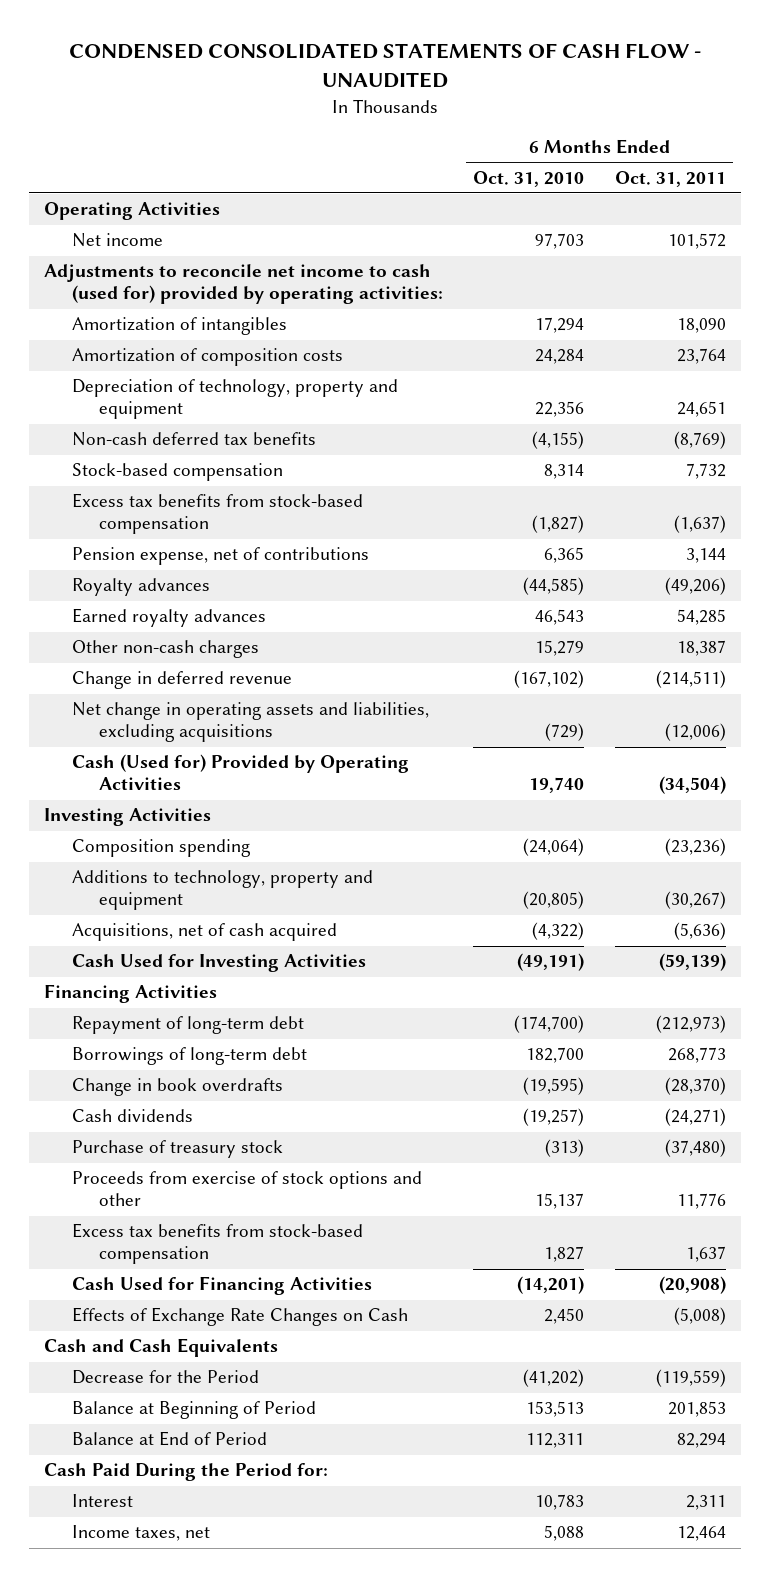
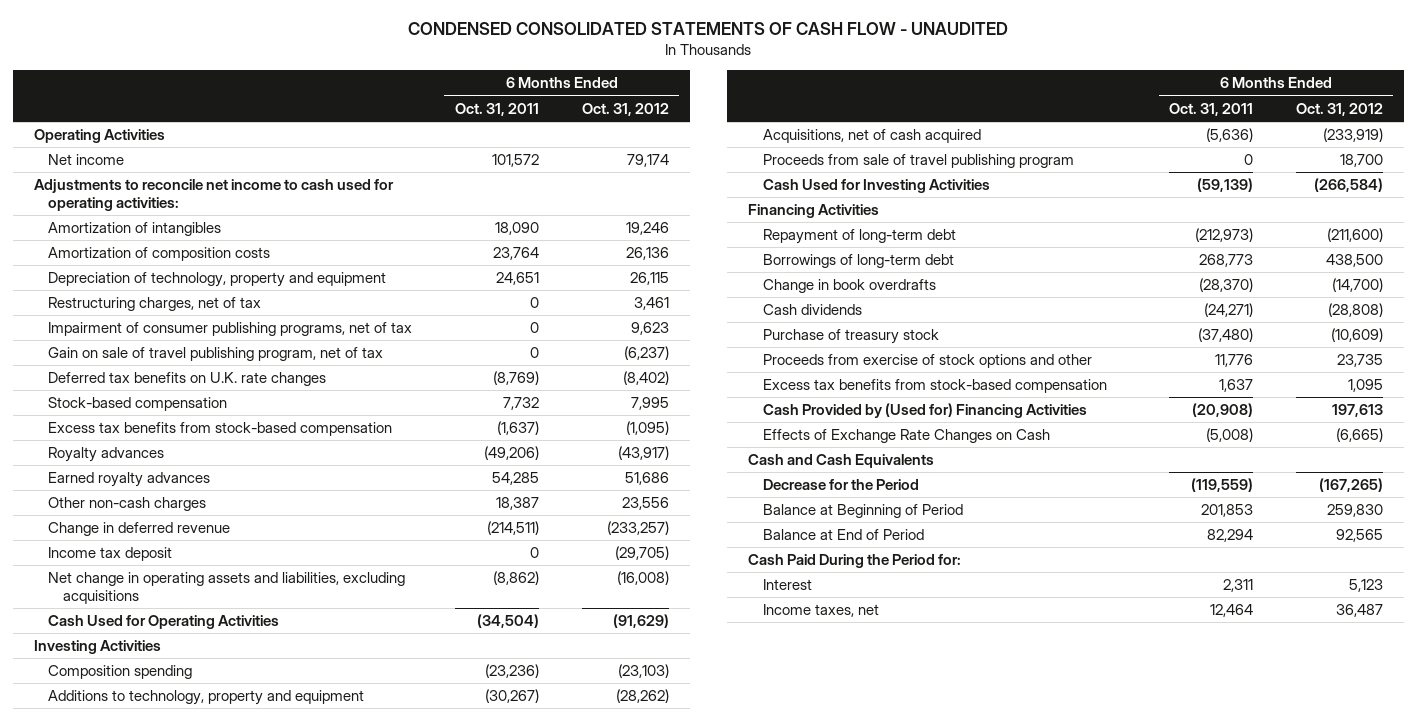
- | 6 Months Ended Oct. 31, 2010 | 6 Months Ended Oct. 31, 2011
+ | 6 Months Ended Oct. 31, 2011 | 6 Months Ended Oct. 31, 2012
- Adjustments to reconcile net income to cash (used for) provided by operating activities:
+ Adjustments to reconcile net income to cash used for operating activities:
- Non-cash deferred tax benefits | (4,155) | (8,769)
+ Restructuring charges, net of tax | 0 | 3,461
+ Impairment of consumer publishing programs, net of tax | 0 | 9,623
+ Gain on sale of travel publishing program, net of tax | 0 | (6,237)
+ Deferred tax benefits on U.K. rate changes | (8,769) | (8,402)
- Pension expense, net of contributions | 6,365 | 3,144
- Net change in operating assets and liabilities, excluding acquisitions | (729) | (12,006)
- Cash (Used for) Provided by Operating Activities | 19,740 | (34,504)
+ Income tax deposit | 0 | (29,705)
+ Net change in operating assets and liabilities, excluding acquisitions | (8,862) | (16,008)
+ Cash Used for Operating Activities | (34,504) | (91,629)
+ Proceeds from sale of travel publishing program | 0 | 18,700
- Cash Used for Financing Activities | (14,201) | (20,908)
+ Cash Provided by (Used for) Financing Activities | (20,908) | 197,613

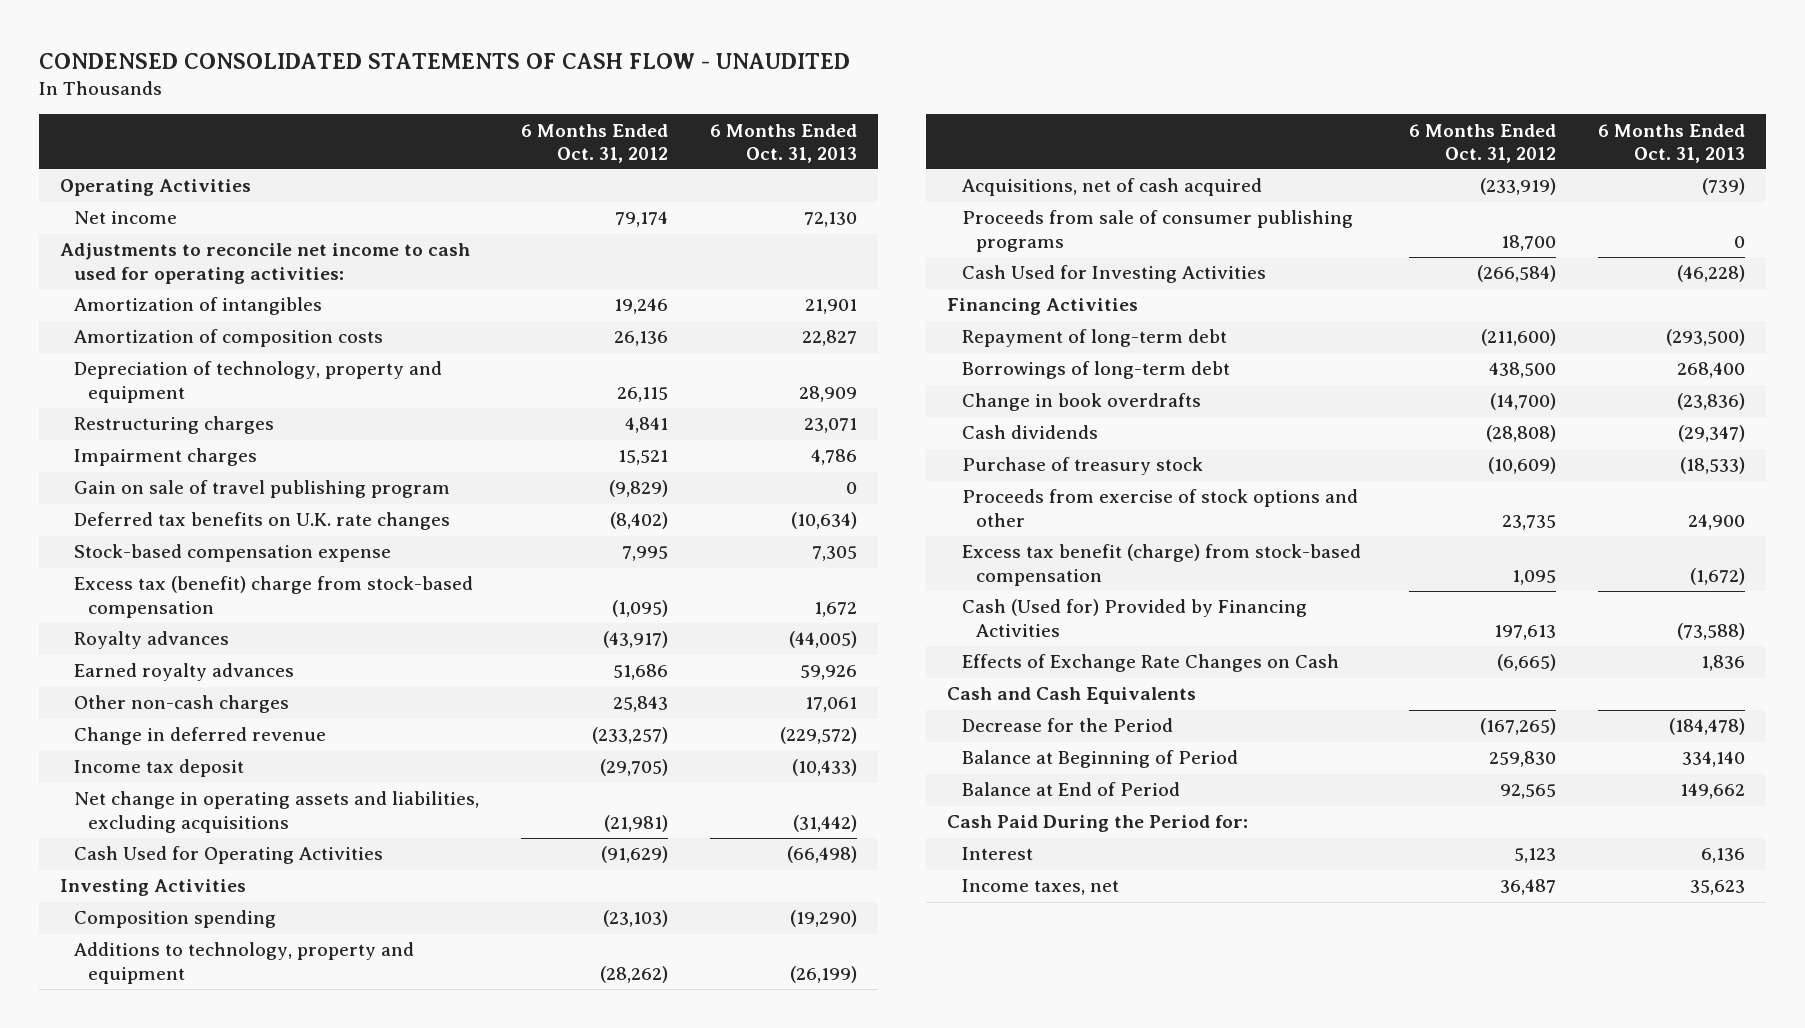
- | 6 Months Ended Oct. 31, 2011 | 6 Months Ended Oct. 31, 2012
+ | 6 Months Ended Oct. 31, 2012 | 6 Months Ended Oct. 31, 2013
- Restructuring charges, net of tax | 0 | 3,461
- Impairment of consumer publishing programs, net of tax | 0 | 9,623
- Gain on sale of travel publishing program, net of tax | 0 | (6,237)
+ Restructuring charges | 4,841 | 23,071
+ Impairment charges | 15,521 | 4,786
+ Gain on sale of travel publishing program | (9,829) | 0
- Stock-based compensation | 7,732 | 7,995
- Excess tax benefits from stock-based compensation | (1,637) | (1,095)
+ Stock-based compensation expense | 7,995 | 7,305
+ Excess tax (benefit) charge from stock-based compensation | (1,095) | 1,672
- Other non-cash charges | 18,387 | 23,556
+ Other non-cash charges | 25,843 | 17,061
- Net change in operating assets and liabilities, excluding acquisitions | (8,862) | (16,008)
+ Net change in operating assets and liabilities, excluding acquisitions | (21,981) | (31,442)
- Proceeds from sale of travel publishing program | 0 | 18,700
+ Proceeds from sale of consumer publishing programs | 18,700 | 0
- Excess tax benefits from stock-based compensation | 1,637 | 1,095
- Cash Provided by (Used for) Financing Activities | (20,908) | 197,613
+ Excess tax benefit (charge) from stock-based compensation | 1,095 | (1,672)
+ Cash (Used for) Provided by Financing Activities | 197,613 | (73,588)

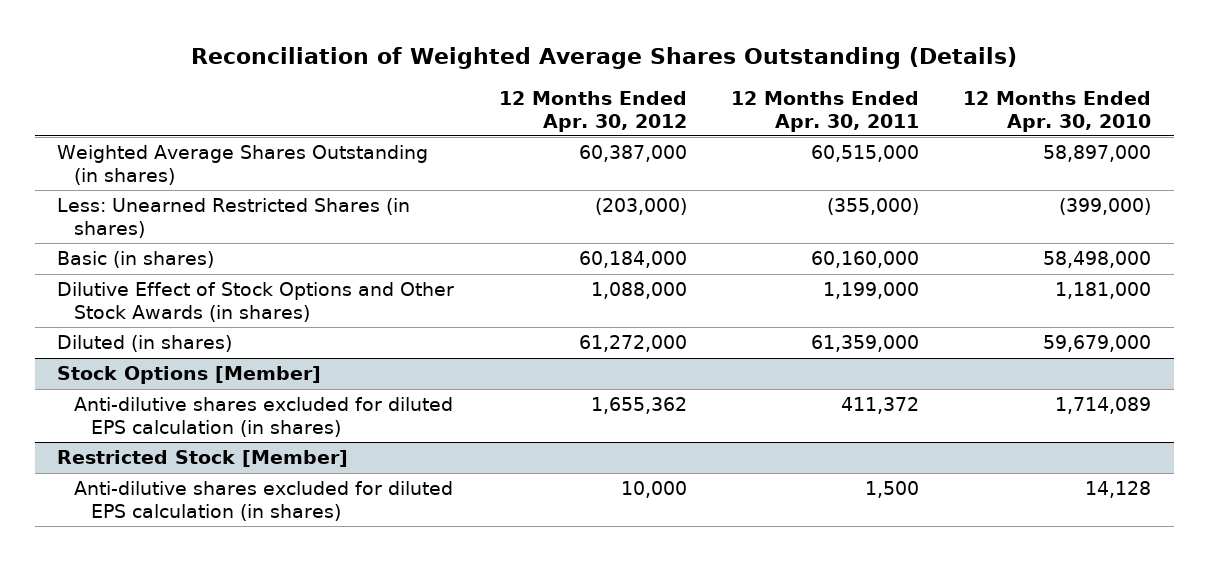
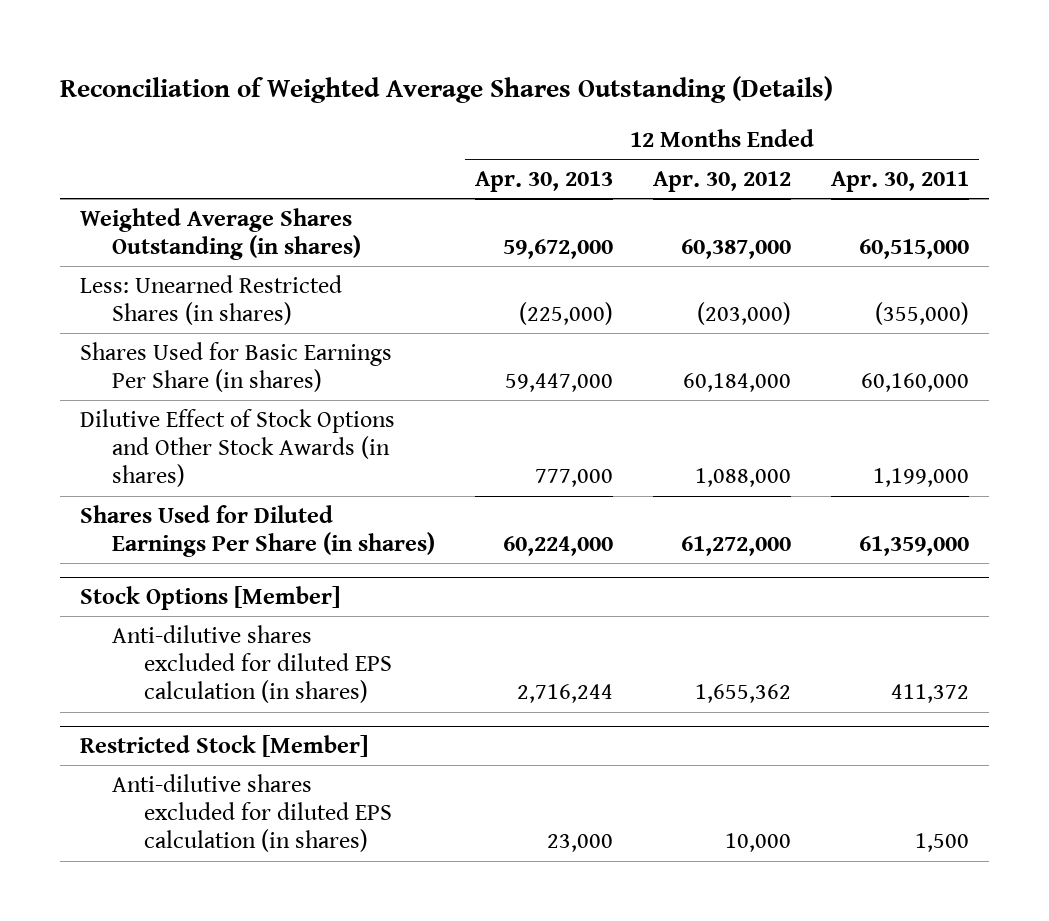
- | 12 Months Ended Apr. 30, 2012 | 12 Months Ended Apr. 30, 2011 | 12 Months Ended Apr. 30, 2010
+ | 12 Months Ended Apr. 30, 2013 | 12 Months Ended Apr. 30, 2012 | 12 Months Ended Apr. 30, 2011
- Basic (in shares) | 60,184,000 | 60,160,000 | 58,498,000
+ Shares Used for Basic Earnings Per Share (in shares) | 59,447,000 | 60,184,000 | 60,160,000
- Diluted (in shares) | 61,272,000 | 61,359,000 | 59,679,000
+ Shares Used for Diluted Earnings Per Share (in shares) | 60,224,000 | 61,272,000 | 61,359,000

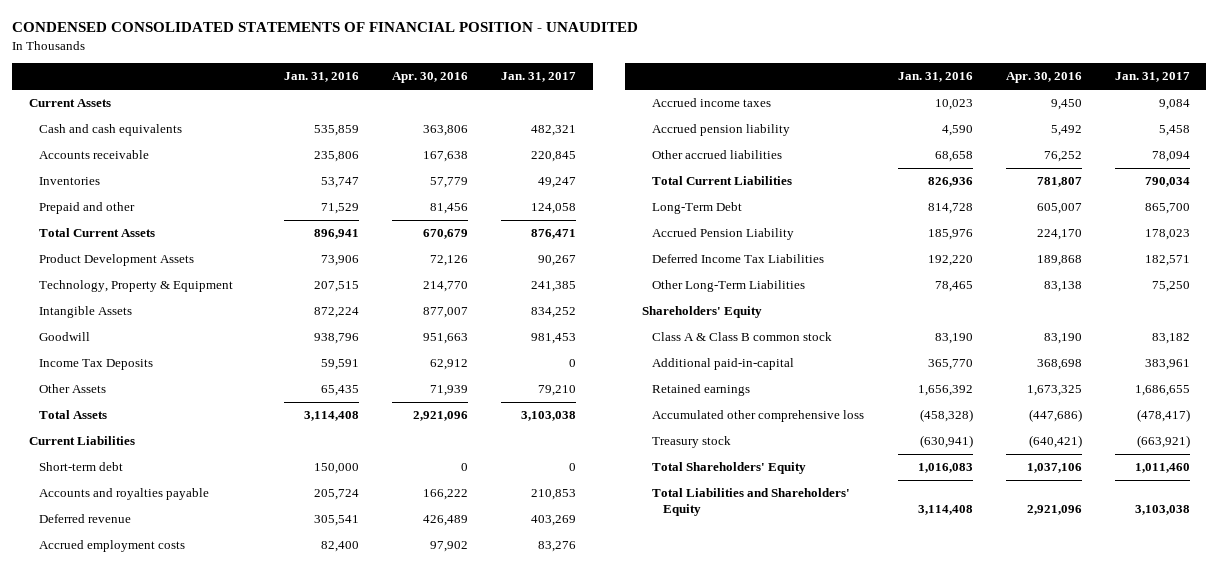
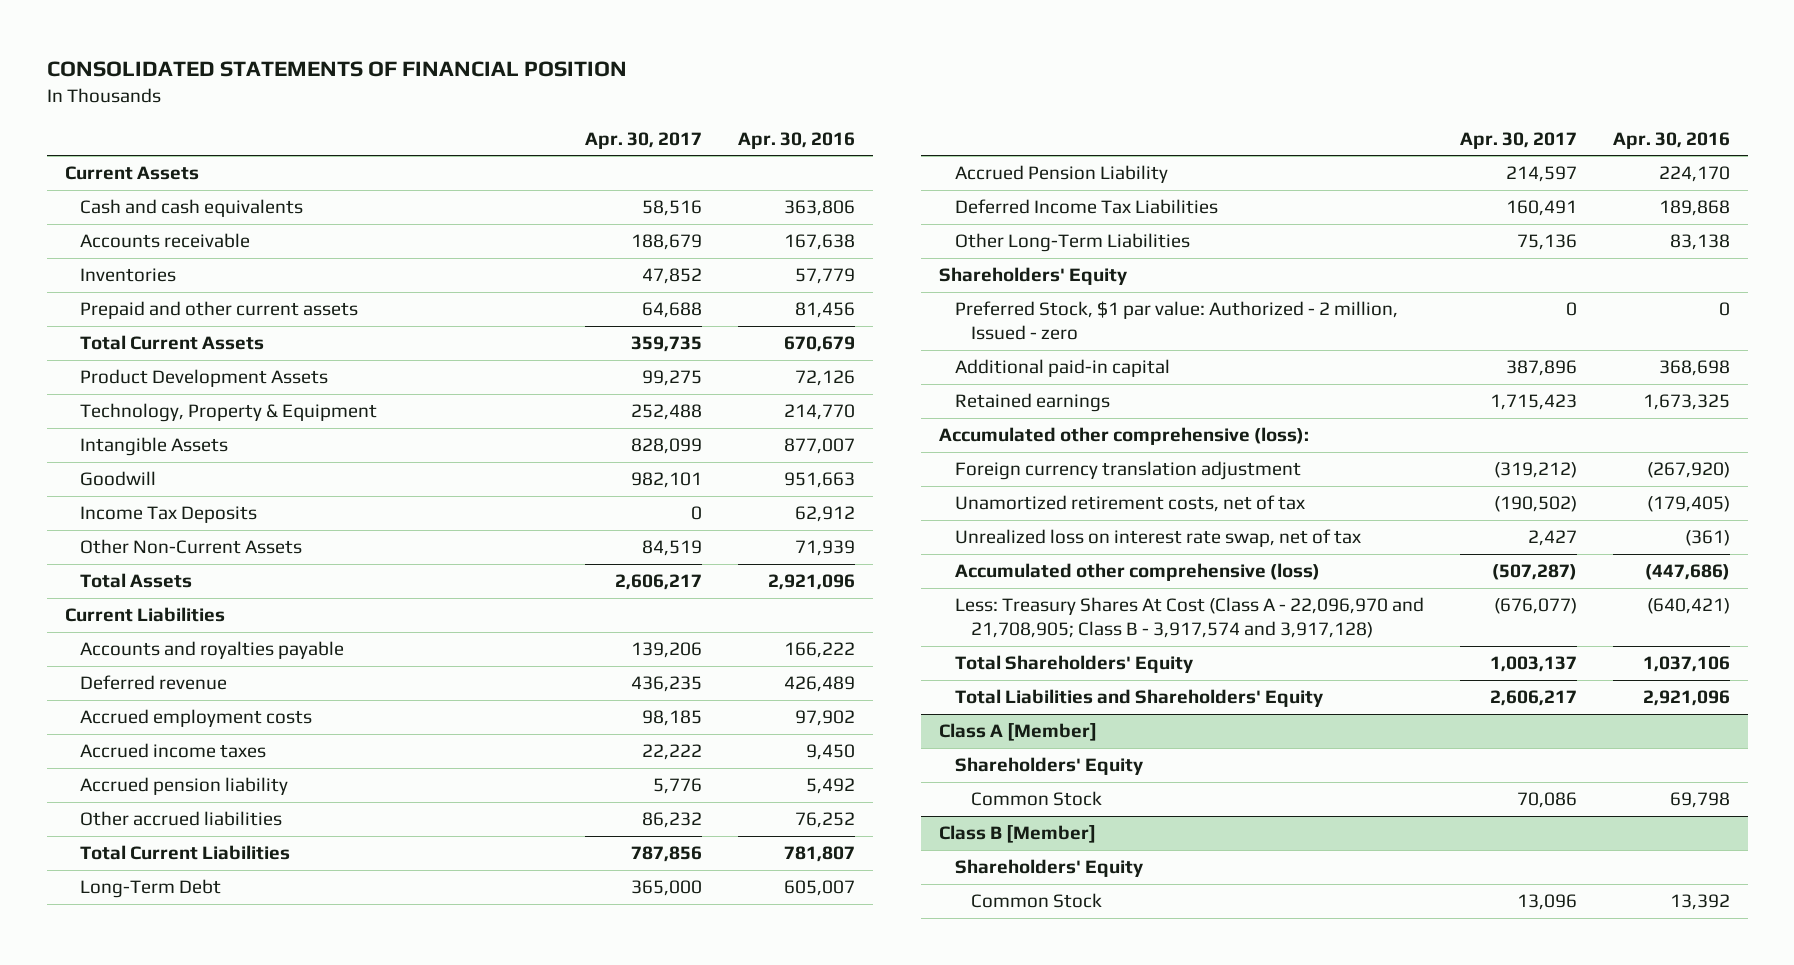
- CONDENSED CONSOLIDATED STATEMENTS OF FINANCIAL POSITION - UNAUDITED
+ CONSOLIDATED STATEMENTS OF FINANCIAL POSITION
- | Jan. 31, 2016 | Apr. 30, 2016 | Jan. 31, 2017
+ | Apr. 30, 2017 | Apr. 30, 2016
- Prepaid and other | 71,529 | 81,456 | 124,058
+ Prepaid and other current assets | 64,688 | 81,456
- Other Assets | 65,435 | 71,939 | 79,210
+ Other Non-Current Assets | 84,519 | 71,939
- Short-term debt | 150,000 | 0 | 0
- Class A & Class B common stock | 83,190 | 83,190 | 83,182
- Additional paid-in-capital | 365,770 | 368,698 | 383,961
+ Preferred Stock, $1 par value: Authorized - 2 million, Issued - zero | 0 | 0
+ Additional paid-in capital | 387,896 | 368,698
- Accumulated other comprehensive loss | (458,328) | (447,686) | (478,417)
- Treasury stock | (630,941) | (640,421) | (663,921)
+ Accumulated other comprehensive (loss):
+ Foreign currency translation adjustment | (319,212) | (267,920)
+ Unamortized retirement costs, net of tax | (190,502) | (179,405)
+ Unrealized loss on interest rate swap, net of tax | 2,427 | (361)
+ Accumulated other comprehensive (loss) | (507,287) | (447,686)
+ Less: Treasury Shares At Cost (Class A - 22,096,970 and 21,708,905; Class B - 3,917,574 and 3,917,128) | (676,077) | (640,421)
+ Class A [Member]
+ Shareholders' Equity
+ Common Stock | 70,086 | 69,798
+ Class B [Member]
+ Shareholders' Equity
+ Common Stock | 13,096 | 13,392

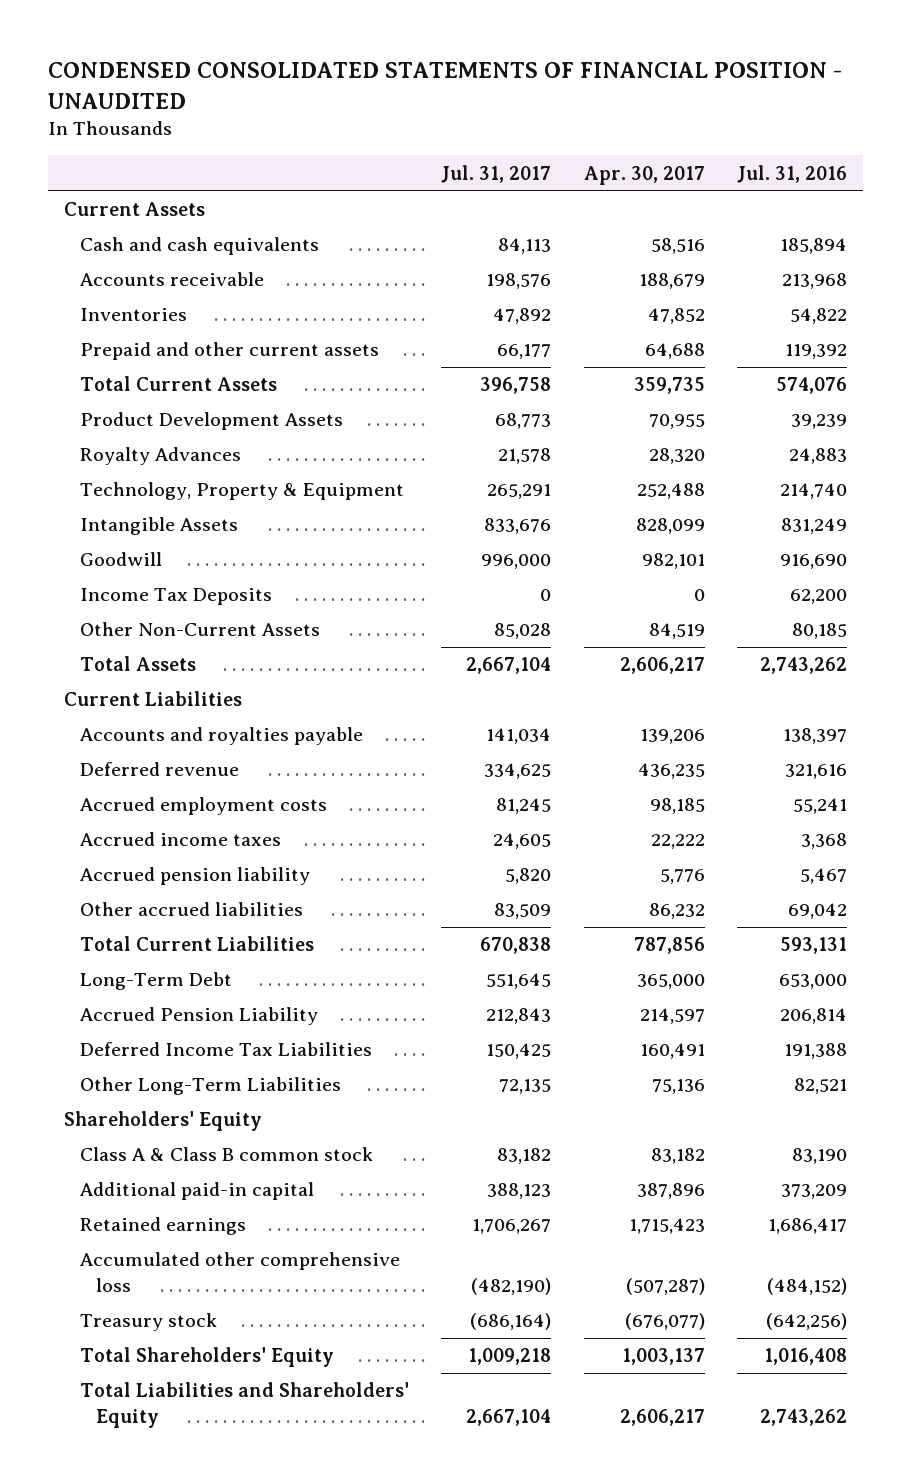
- CONSOLIDATED STATEMENTS OF FINANCIAL POSITION
+ CONDENSED CONSOLIDATED STATEMENTS OF FINANCIAL POSITION - UNAUDITED
- | Apr. 30, 2017 | Apr. 30, 2016
+ | Jul. 31, 2017 | Apr. 30, 2017 | Jul. 31, 2016
- Product Development Assets | 99,275 | 72,126
+ Product Development Assets | 68,773 | 70,955 | 39,239
+ Royalty Advances | 21,578 | 28,320 | 24,883
- Preferred Stock, $1 par value: Authorized - 2 million, Issued - zero | 0 | 0
+ Class A & Class B common stock | 83,182 | 83,182 | 83,190
- Accumulated other comprehensive (loss):
- Foreign currency translation adjustment | (319,212) | (267,920)
- Unamortized retirement costs, net of tax | (190,502) | (179,405)
- Unrealized loss on interest rate swap, net of tax | 2,427 | (361)
- Accumulated other comprehensive (loss) | (507,287) | (447,686)
- Less: Treasury Shares At Cost (Class A - 22,096,970 and 21,708,905; Class B - 3,917,574 and 3,917,128) | (676,077) | (640,421)
+ Accumulated other comprehensive loss | (482,190) | (507,287) | (484,152)
+ Treasury stock | (686,164) | (676,077) | (642,256)
- Class A [Member]
- Shareholders' Equity
- Common Stock | 70,086 | 69,798
- Class B [Member]
- Shareholders' Equity
- Common Stock | 13,096 | 13,392

